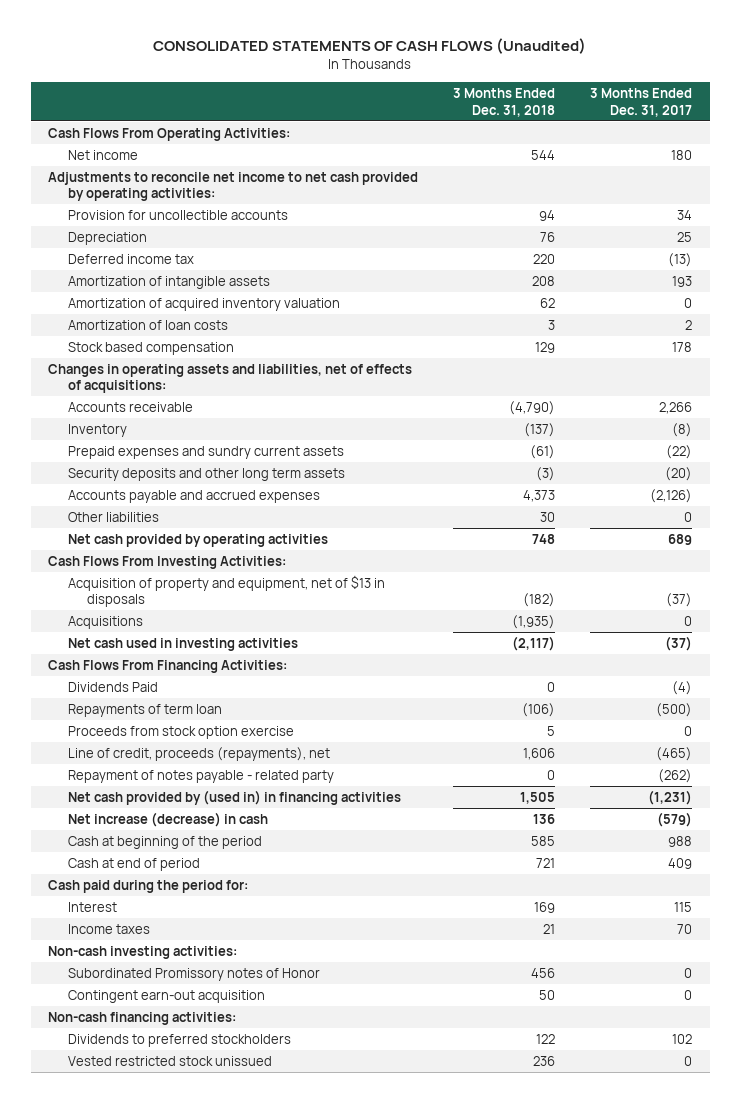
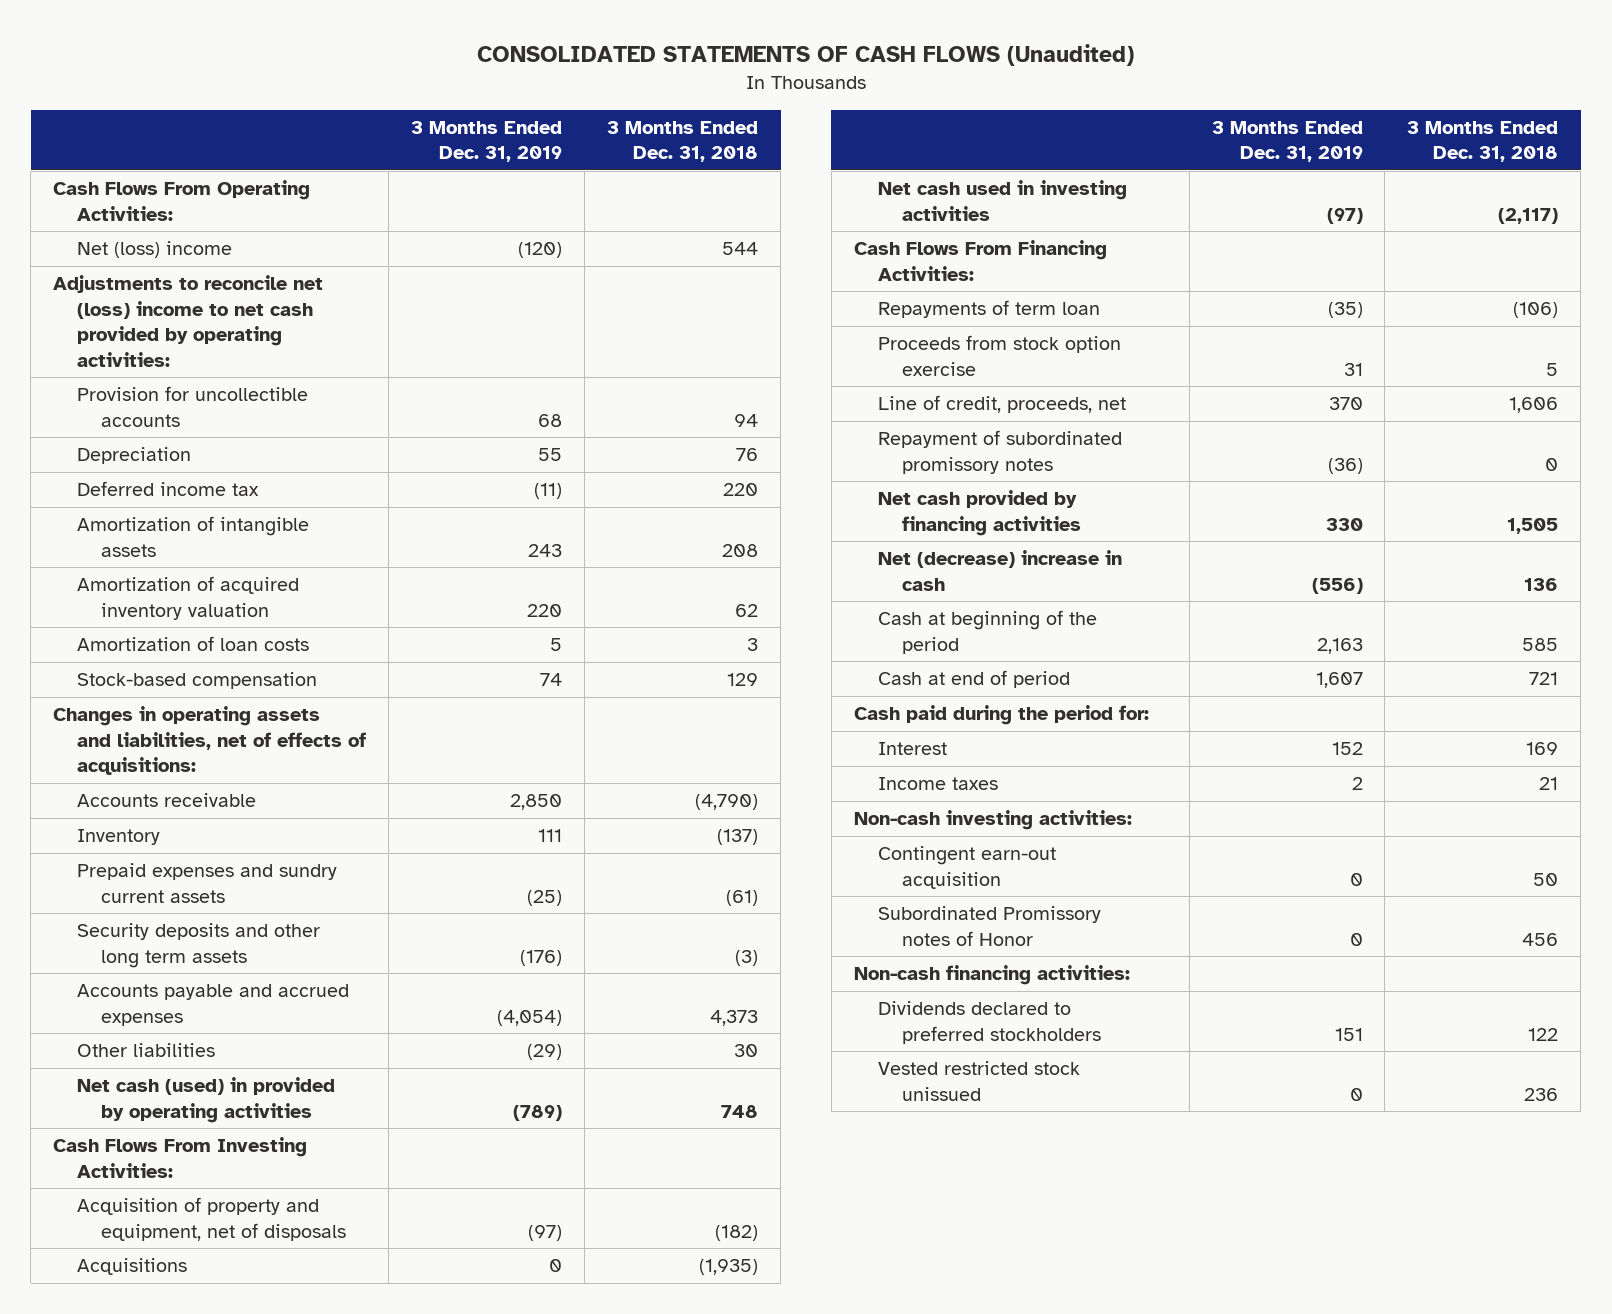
- | 3 Months Ended Dec. 31, 2018 | 3 Months Ended Dec. 31, 2017
+ | 3 Months Ended Dec. 31, 2019 | 3 Months Ended Dec. 31, 2018
- Net income | 544 | 180
- Adjustments to reconcile net income to net cash provided by operating activities:
+ Net (loss) income | (120) | 544
+ Adjustments to reconcile net (loss) income to net cash provided by operating activities:
- Stock based compensation | 129 | 178
+ Stock-based compensation | 74 | 129
- Net cash provided by operating activities | 748 | 689
+ Net cash (used) in provided by operating activities | (789) | 748
- Acquisition of property and equipment, net of $13 in disposals | (182) | (37)
+ Acquisition of property and equipment, net of disposals | (97) | (182)
- Dividends Paid | 0 | (4)
- Line of credit, proceeds (repayments), net | 1,606 | (465)
- Repayment of notes payable - related party | 0 | (262)
- Net cash provided by (used in) in financing activities | 1,505 | (1,231)
- Net increase (decrease) in cash | 136 | (579)
+ Line of credit, proceeds, net | 370 | 1,606
+ Repayment of subordinated promissory notes | (36) | 0
+ Net cash provided by financing activities | 330 | 1,505
+ Net (decrease) increase in cash | (556) | 136
moved down: Subordinated Promissory notes of Honor | 0 | 456
- Dividends to preferred stockholders | 122 | 102
+ Dividends declared to preferred stockholders | 151 | 122

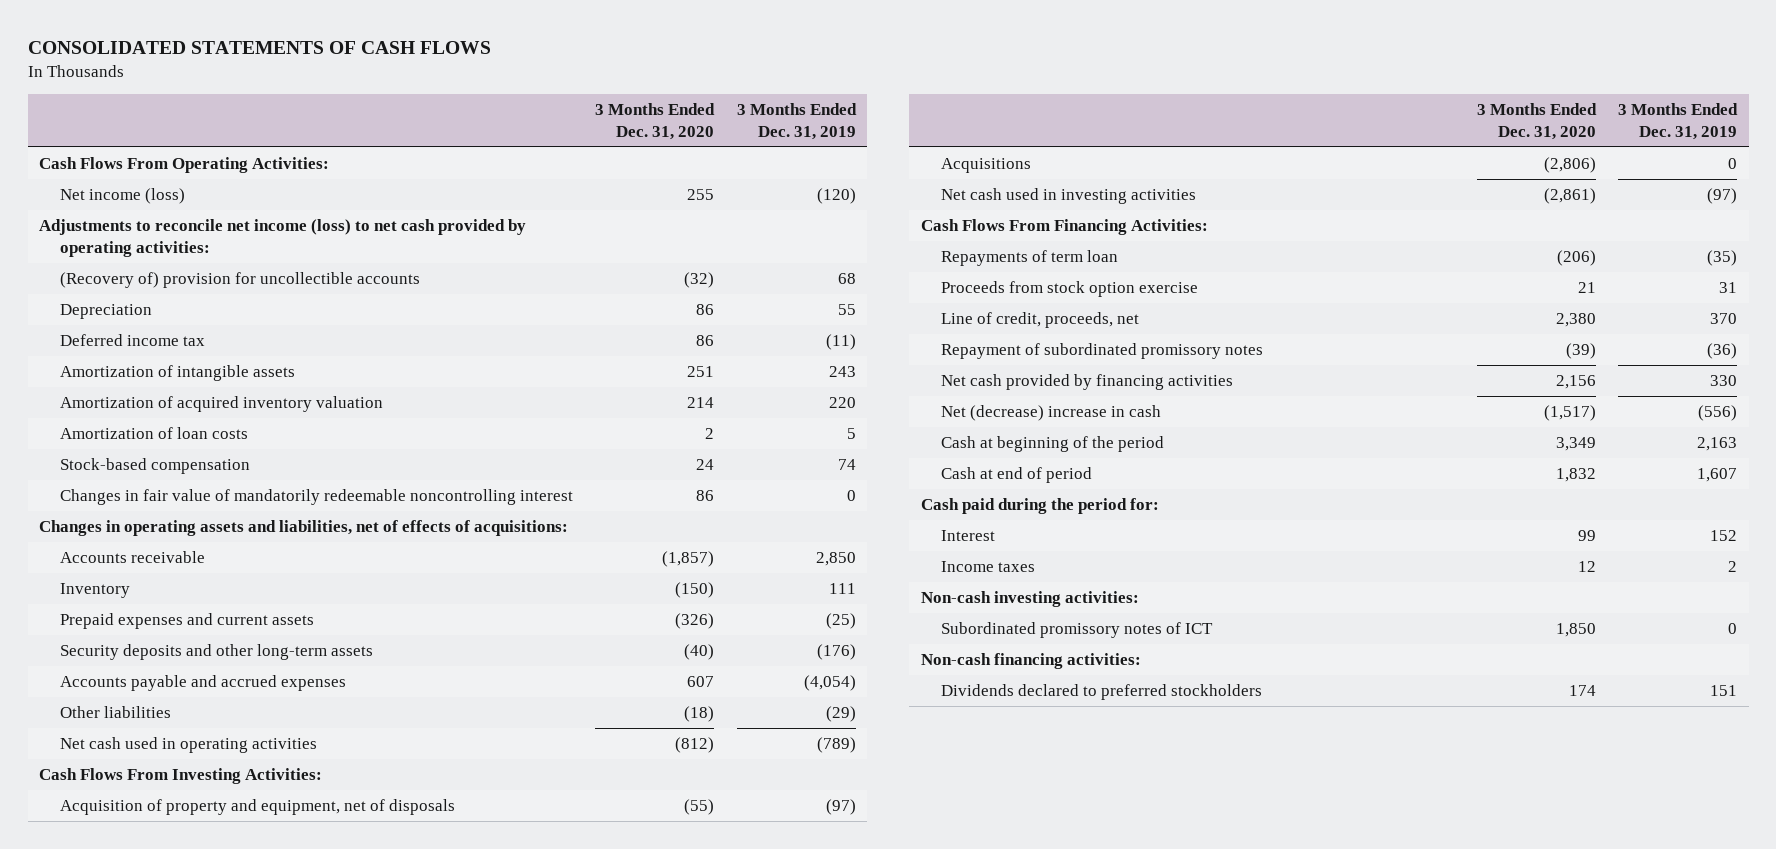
- CONSOLIDATED STATEMENTS OF CASH FLOWS (Unaudited)
+ CONSOLIDATED STATEMENTS OF CASH FLOWS
- | 3 Months Ended Dec. 31, 2019 | 3 Months Ended Dec. 31, 2018
+ | 3 Months Ended Dec. 31, 2020 | 3 Months Ended Dec. 31, 2019
- Net (loss) income | (120) | 544
- Adjustments to reconcile net (loss) income to net cash provided by operating activities:
- Provision for uncollectible accounts | 68 | 94
+ Net income (loss) | 255 | (120)
+ Adjustments to reconcile net income (loss) to net cash provided by operating activities:
+ (Recovery of) provision for uncollectible accounts | (32) | 68
+ Changes in fair value of mandatorily redeemable noncontrolling interest | 86 | 0
- Prepaid expenses and sundry current assets | (25) | (61)
- Security deposits and other long term assets | (176) | (3)
+ Prepaid expenses and current assets | (326) | (25)
+ Security deposits and other long-term assets | (40) | (176)
- Net cash (used) in provided by operating activities | (789) | 748
+ Net cash used in operating activities | (812) | (789)
- Contingent earn-out acquisition | 0 | 50
- Subordinated Promissory notes of Honor | 0 | 456
+ Subordinated promissory notes of ICT | 1,850 | 0
- Vested restricted stock unissued | 0 | 236

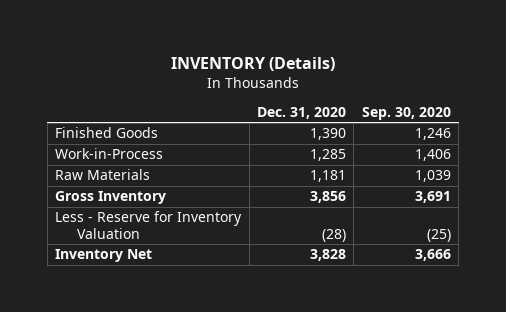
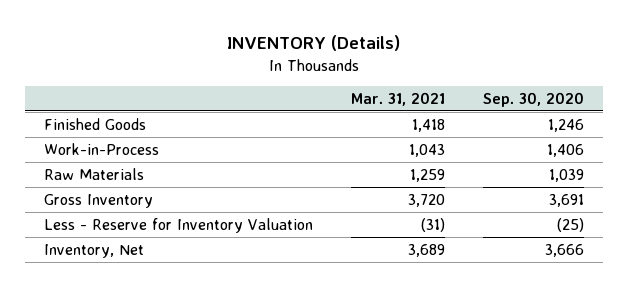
- | Dec. 31, 2020 | Sep. 30, 2020
+ | Mar. 31, 2021 | Sep. 30, 2020
- Inventory Net | 3,828 | 3,666
+ Inventory, Net | 3,689 | 3,666

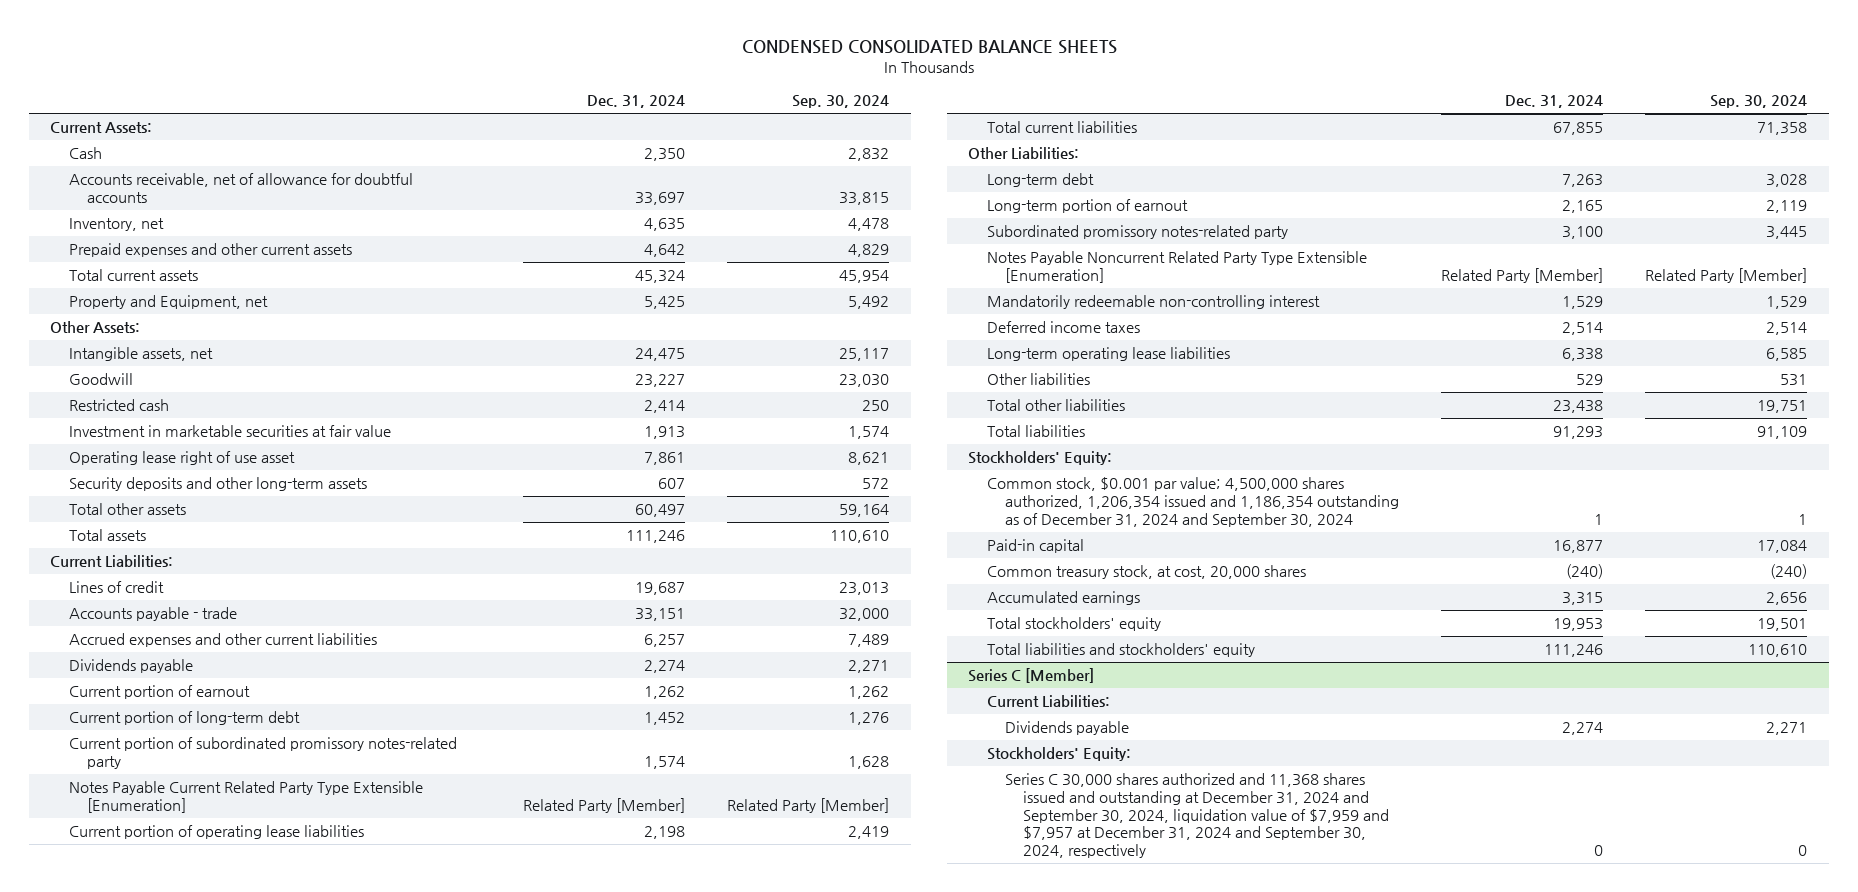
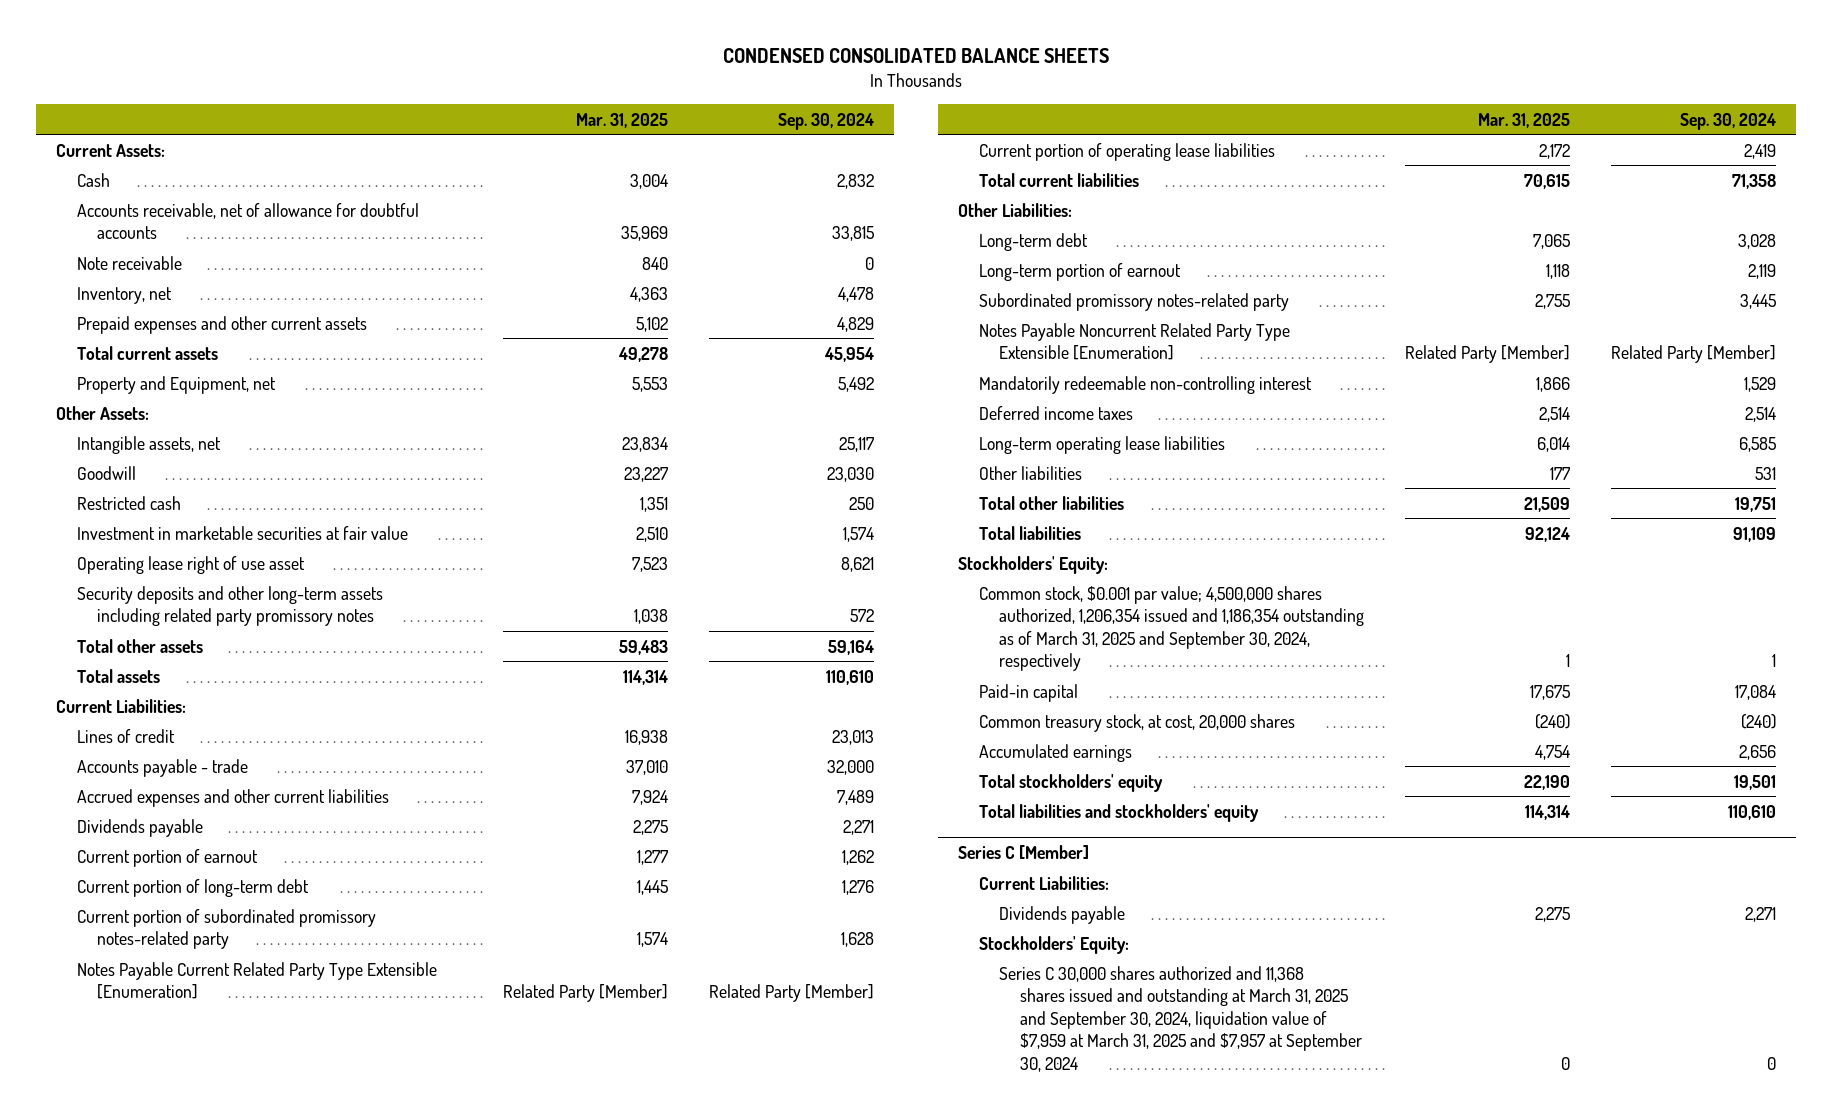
- | Dec. 31, 2024 | Sep. 30, 2024
+ | Mar. 31, 2025 | Sep. 30, 2024
+ Note receivable | 840 | 0
- Security deposits and other long-term assets | 607 | 572
+ Security deposits and other long-term assets including related party promissory notes | 1,038 | 572
- Common stock, $0.001 par value; 4,500,000 shares authorized, 1,206,354 issued and 1,186,354 outstanding as of December 31, 2024 and September 30, 2024 | 1 | 1
+ Common stock, $0.001 par value; 4,500,000 shares authorized, 1,206,354 issued and 1,186,354 outstanding as of March 31, 2025 and September 30, 2024, respectively | 1 | 1
@ Series C [Member]
- Series C 30,000 shares authorized and 11,368 shares issued and outstanding at December 31, 2024 and September 30, 2024, liquidation value of $7,959 and $7,957 at December 31, 2024 and September 30, 2024, respectively | 0 | 0
+ Series C 30,000 shares authorized and 11,368 shares issued and outstanding at March 31, 2025 and September 30, 2024, liquidation value of $7,959 at March 31, 2025 and $7,957 at September 30, 2024 | 0 | 0

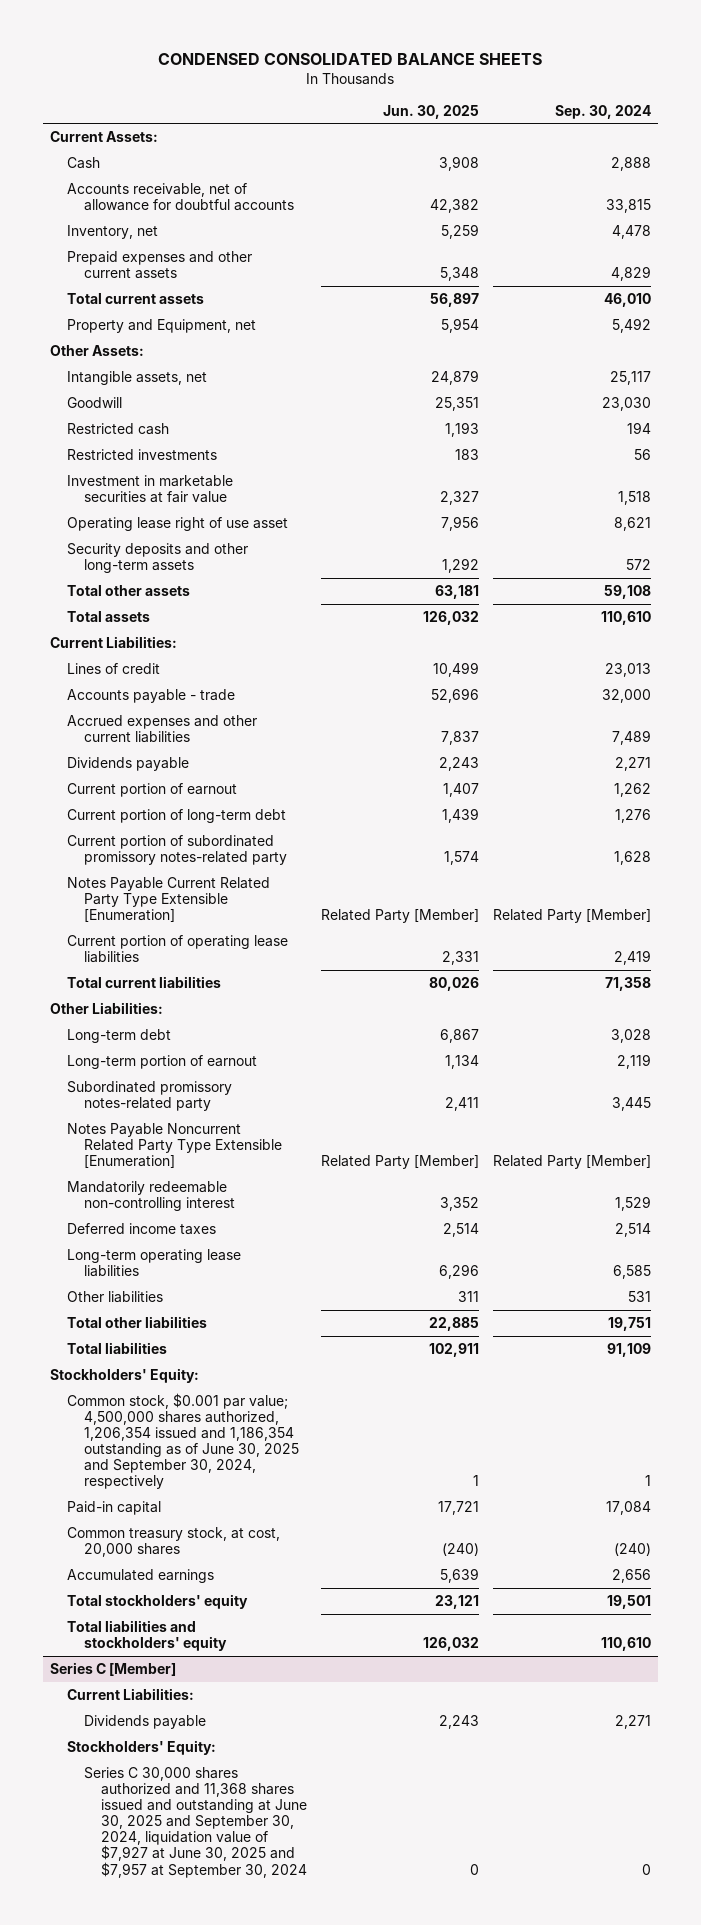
- | Mar. 31, 2025 | Sep. 30, 2024
+ | Jun. 30, 2025 | Sep. 30, 2024
- Cash | 3,004 | 2,832
+ Cash | 3,908 | 2,888
- Note receivable | 840 | 0
- Total current assets | 49,278 | 45,954
+ Total current assets | 56,897 | 46,010
- Restricted cash | 1,351 | 250
- Investment in marketable securities at fair value | 2,510 | 1,574
+ Restricted cash | 1,193 | 194
+ Restricted investments | 183 | 56
+ Investment in marketable securities at fair value | 2,327 | 1,518
- Security deposits and other long-term assets including related party promissory notes | 1,038 | 572
- Total other assets | 59,483 | 59,164
+ Security deposits and other long-term assets | 1,292 | 572
+ Total other assets | 63,181 | 59,108
- Common stock, $0.001 par value; 4,500,000 shares authorized, 1,206,354 issued and 1,186,354 outstanding as of March 31, 2025 and September 30, 2024, respectively | 1 | 1
+ Common stock, $0.001 par value; 4,500,000 shares authorized, 1,206,354 issued and 1,186,354 outstanding as of June 30, 2025 and September 30, 2024, respectively | 1 | 1
@ Series C [Member]
- Series C 30,000 shares authorized and 11,368 shares issued and outstanding at March 31, 2025 and September 30, 2024, liquidation value of $7,959 at March 31, 2025 and $7,957 at September 30, 2024 | 0 | 0
+ Series C 30,000 shares authorized and 11,368 shares issued and outstanding at June 30, 2025 and September 30, 2024, liquidation value of $7,927 at June 30, 2025 and $7,957 at September 30, 2024 | 0 | 0

